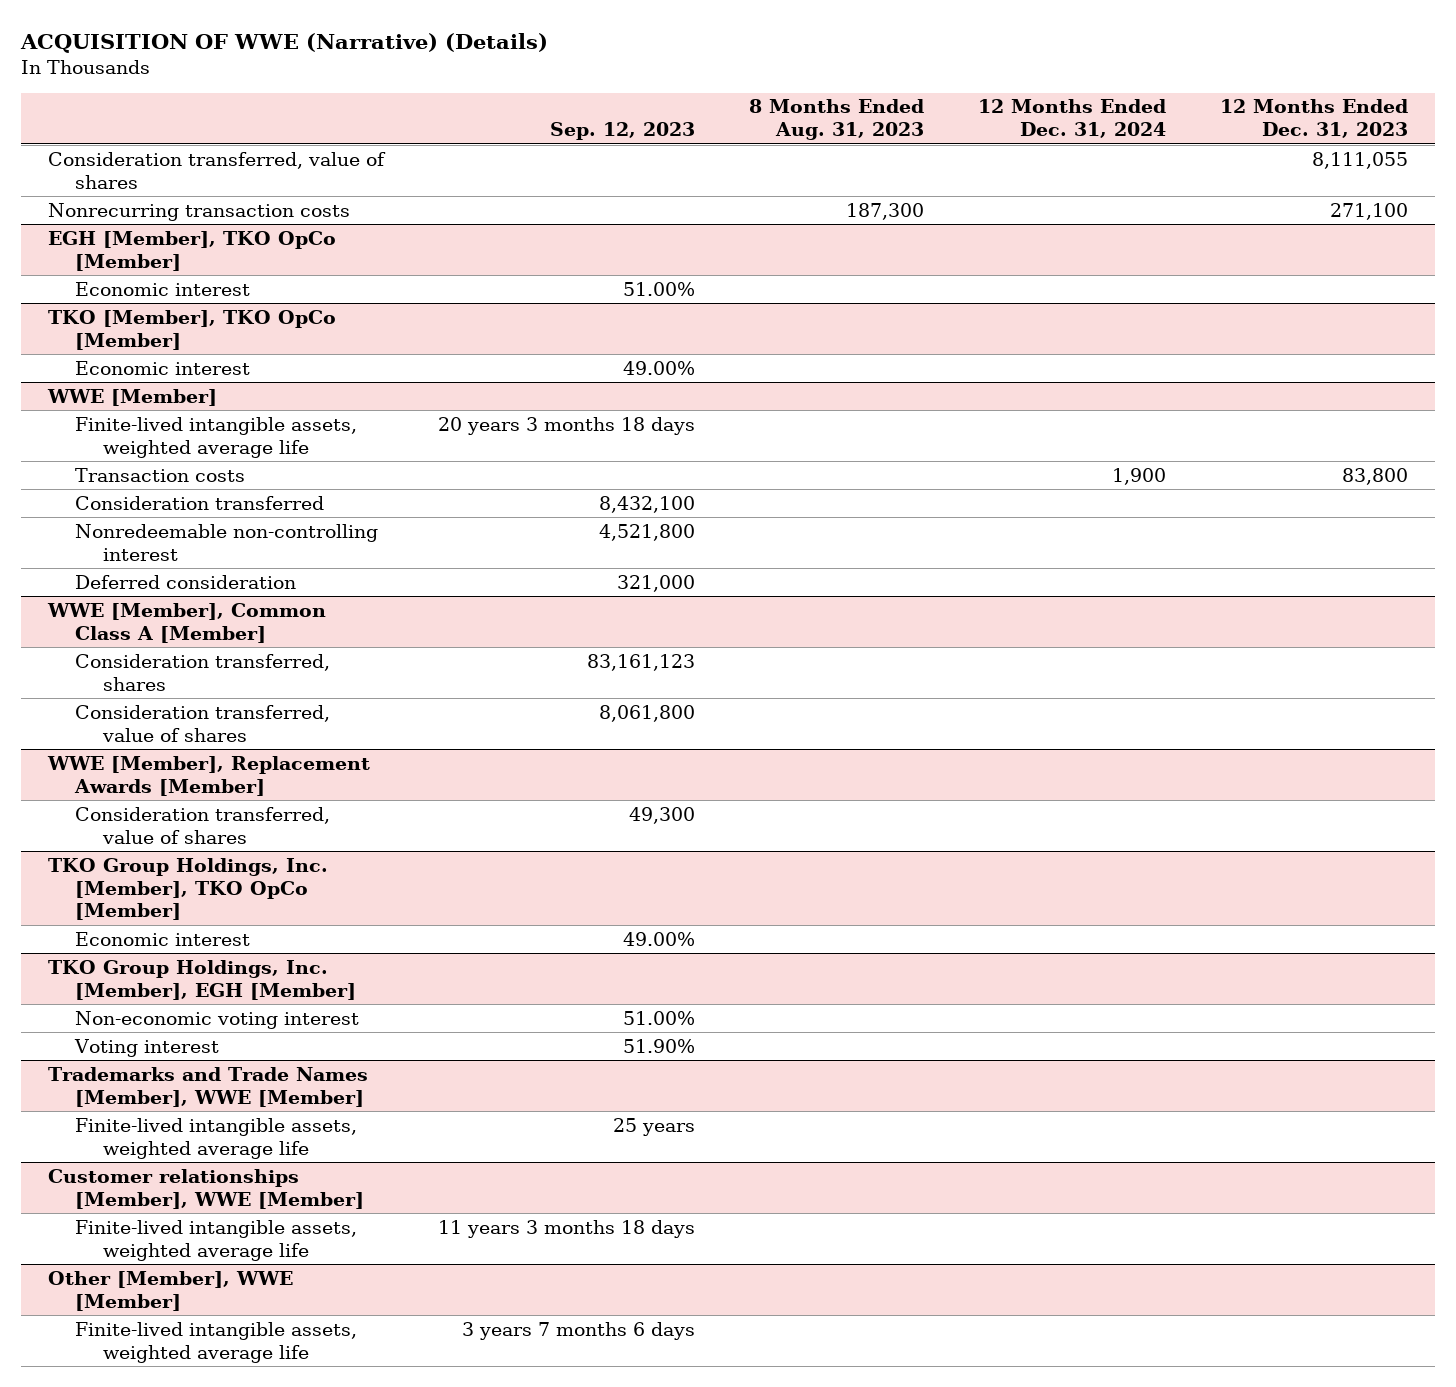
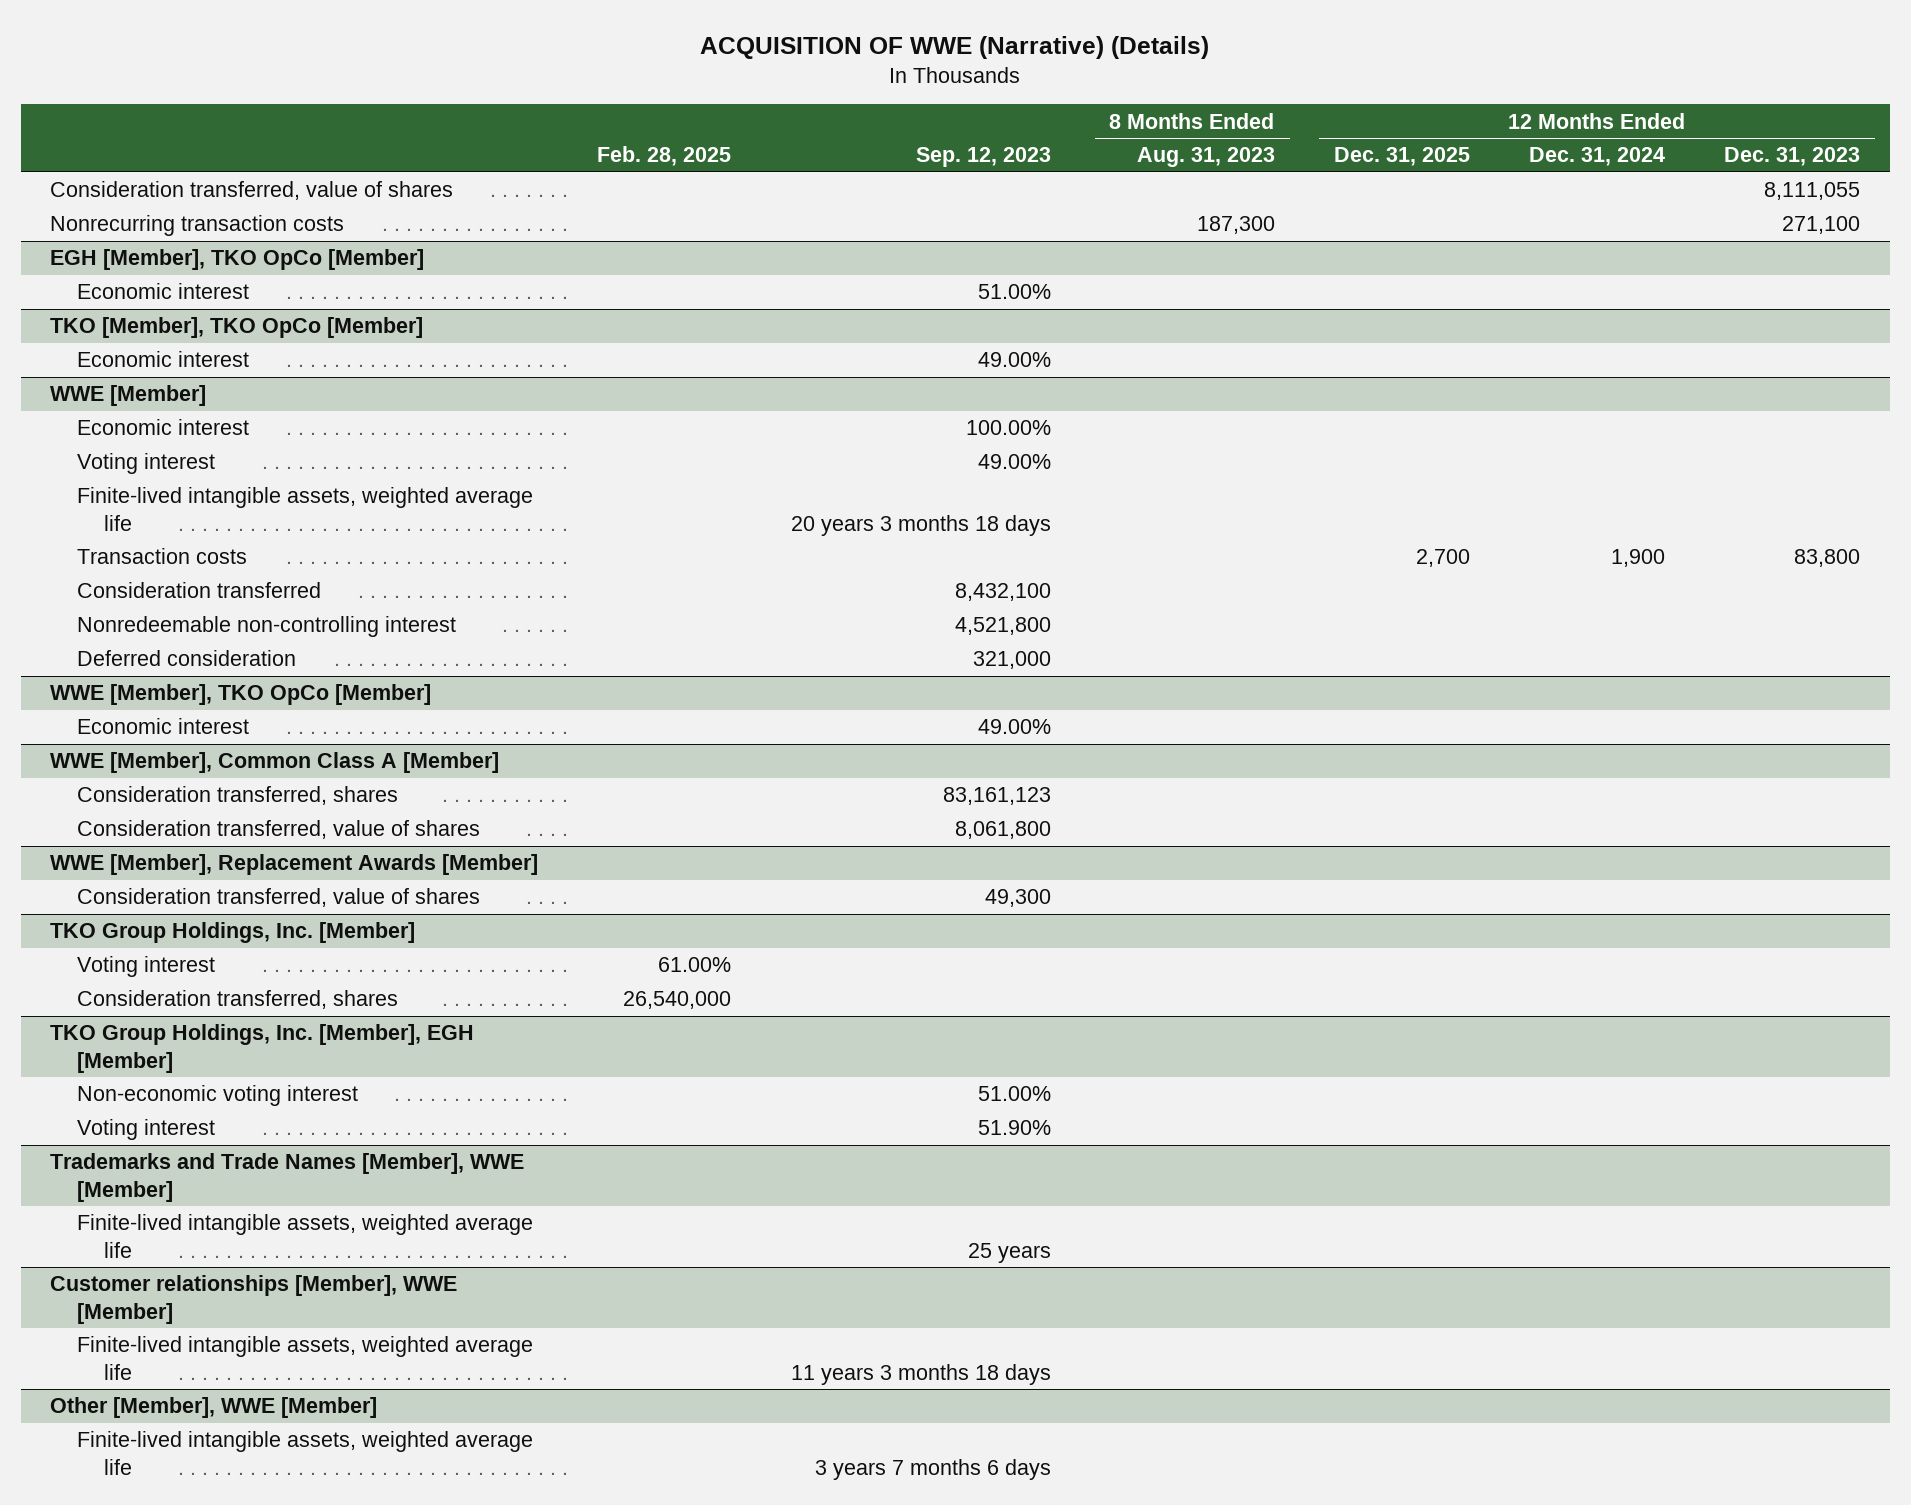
- | Sep. 12, 2023 | 8 Months Ended Aug. 31, 2023 | 12 Months Ended Dec. 31, 2024 | 12 Months Ended Dec. 31, 2023
+ | Feb. 28, 2025 | Sep. 12, 2023 | 8 Months Ended Aug. 31, 2023 | 12 Months Ended Dec. 31, 2025 | 12 Months Ended Dec. 31, 2024 | 12 Months Ended Dec. 31, 2023
@ WWE [Member]
+ Economic interest | | 100.00% | | | |
+ Voting interest | | 49.00% | | | |
+ WWE [Member], TKO OpCo [Member]
+ Economic interest | | 49.00% | | | |
- TKO Group Holdings, Inc. [Member], TKO OpCo [Member]
- Economic interest | 49.00% | | |
+ TKO Group Holdings, Inc. [Member]
+ Voting interest | 61.00% | | | | |
+ Consideration transferred, shares | 26,540,000 | | | | |

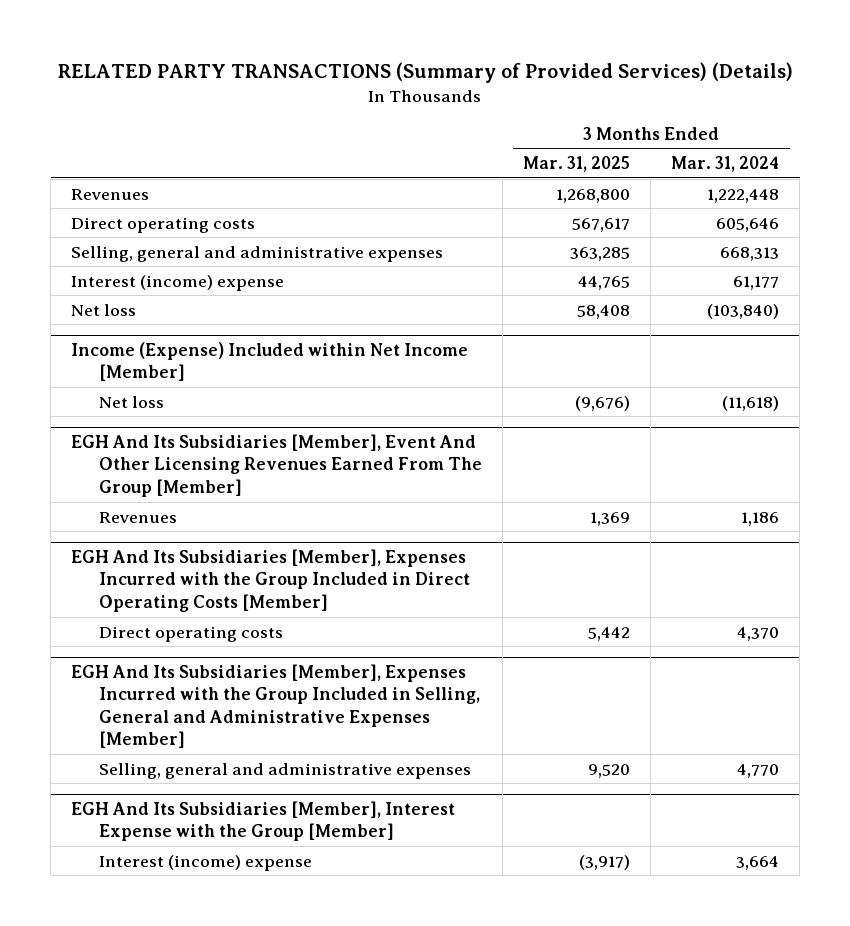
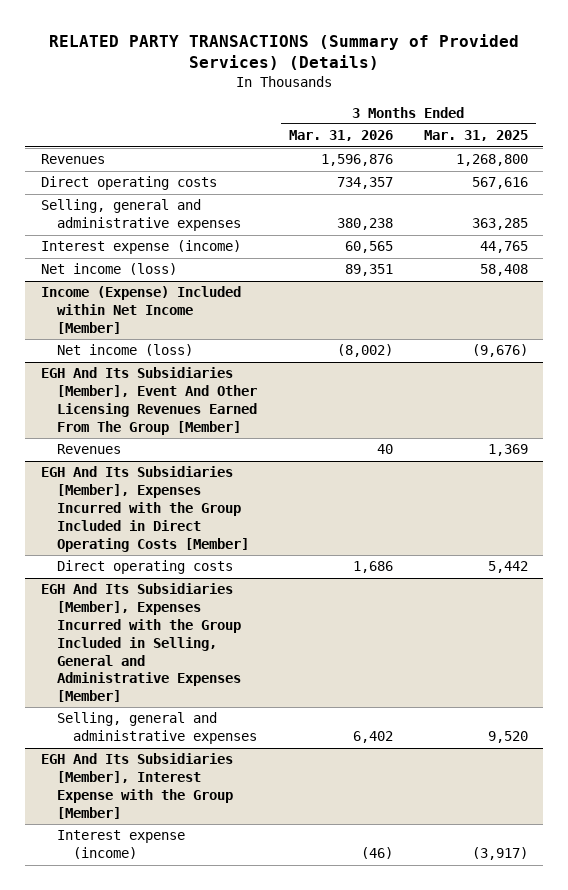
- | 3 Months Ended Mar. 31, 2025 | 3 Months Ended Mar. 31, 2024
+ | 3 Months Ended Mar. 31, 2026 | 3 Months Ended Mar. 31, 2025
- Direct operating costs | 567,617 | 605,646
+ Direct operating costs | 734,357 | 567,616
- Interest (income) expense | 44,765 | 61,177
- Net loss | 58,408 | (103,840)
+ Interest expense (income) | 60,565 | 44,765
+ Net income (loss) | 89,351 | 58,408
@ Income (Expense) Included within Net Income [Member]
- Net loss | (9,676) | (11,618)
+ Net income (loss) | (8,002) | (9,676)
@ EGH And Its Subsidiaries [Member], Interest Expense with the Group [Member]
- Interest (income) expense | (3,917) | 3,664
+ Interest expense (income) | (46) | (3,917)

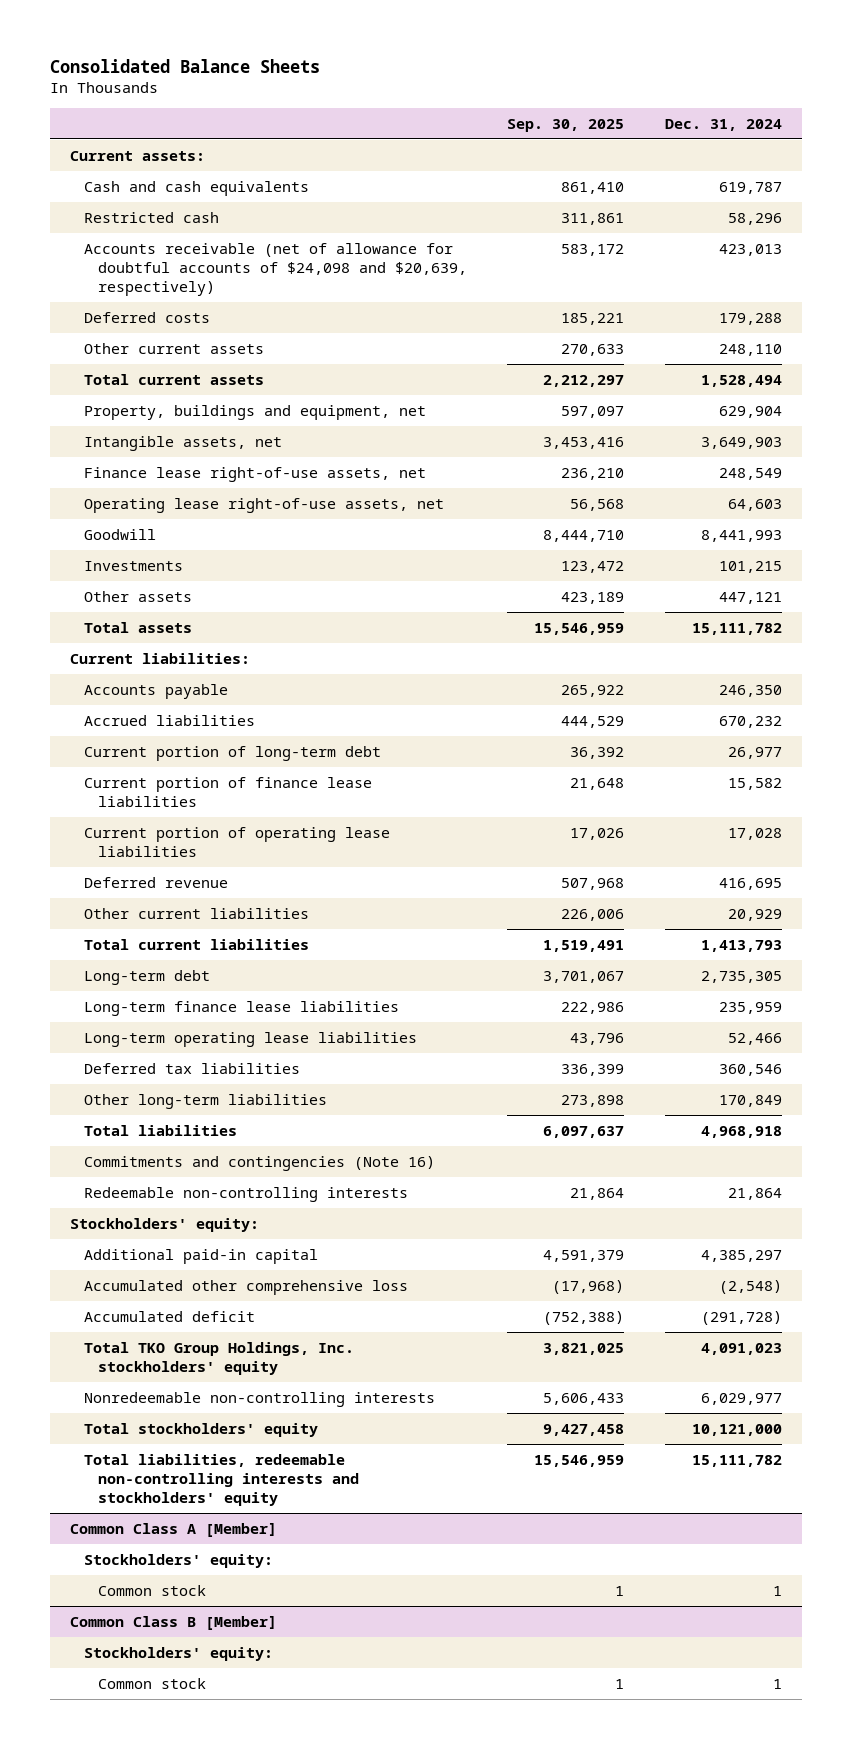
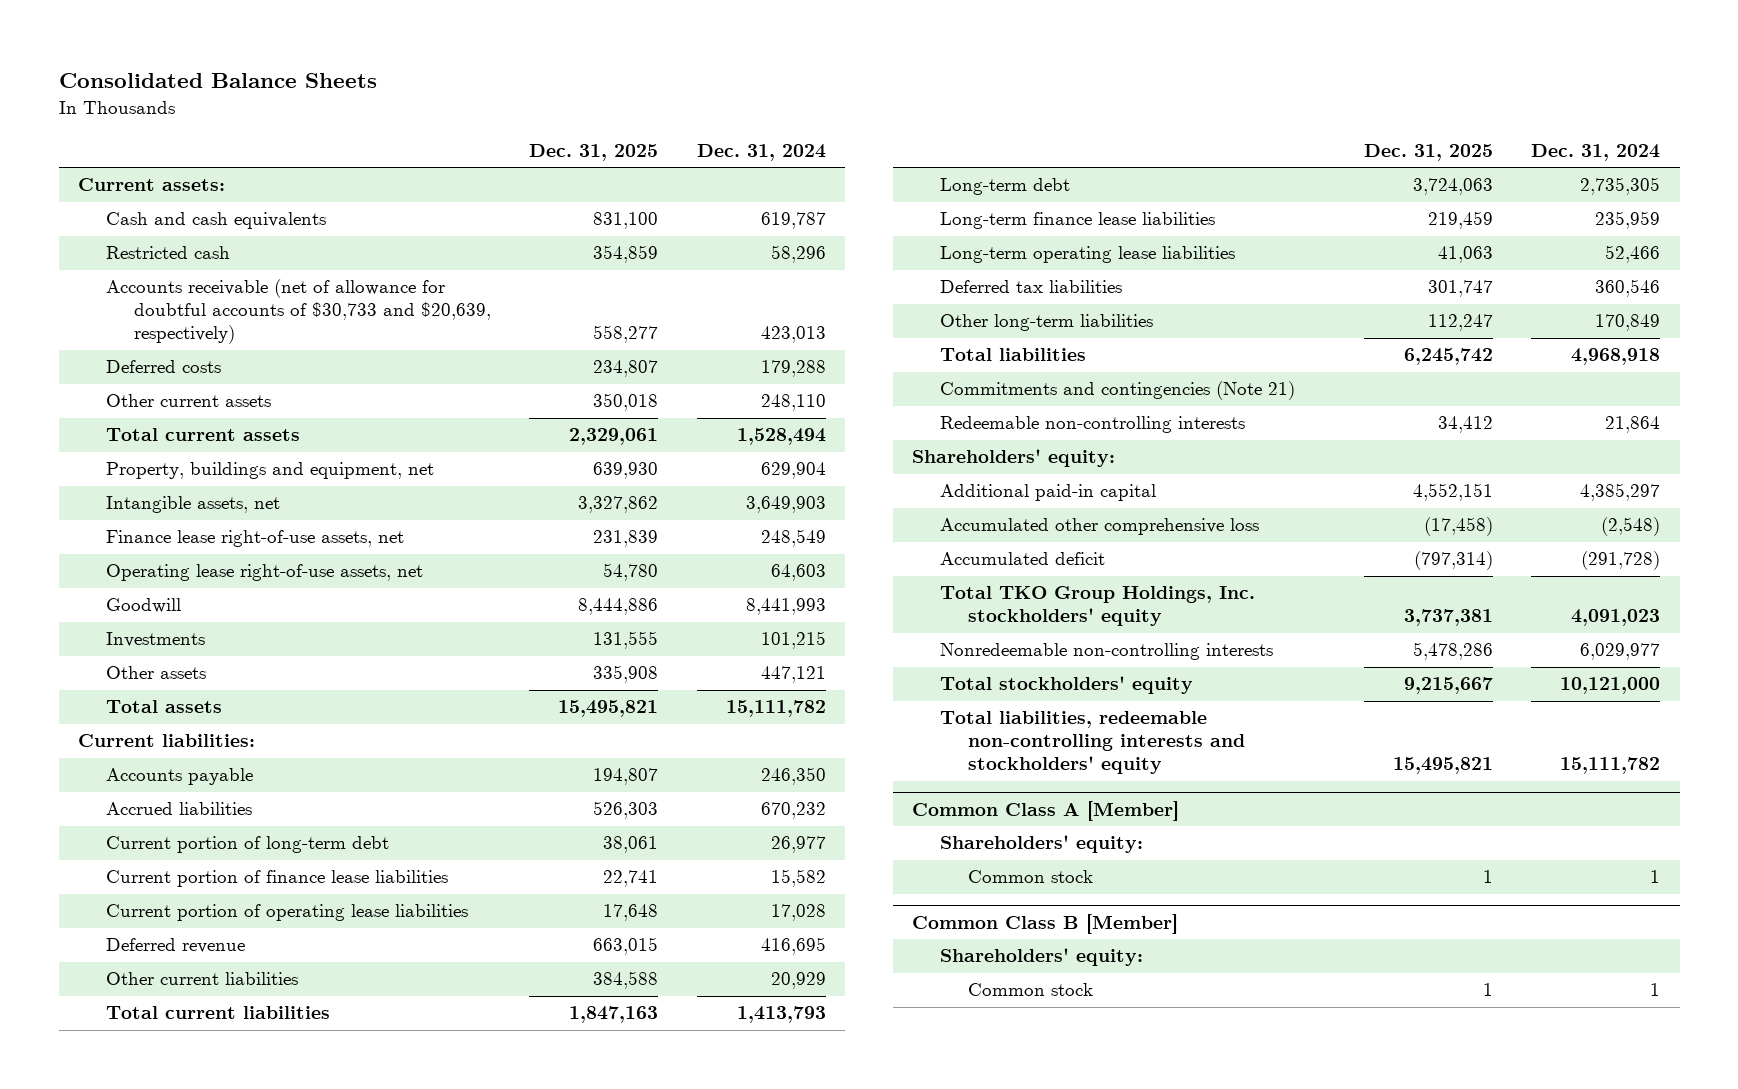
- | Sep. 30, 2025 | Dec. 31, 2024
+ | Dec. 31, 2025 | Dec. 31, 2024
- Accounts receivable (net of allowance for doubtful accounts of $24,098 and $20,639, respectively) | 583,172 | 423,013
+ Accounts receivable (net of allowance for doubtful accounts of $30,733 and $20,639, respectively) | 558,277 | 423,013
- Commitments and contingencies (Note 16)
+ Commitments and contingencies (Note 21)
- Stockholders' equity:
+ Shareholders' equity:
@ Common Class A [Member]
- Stockholders' equity:
+ Shareholders' equity:
@ Common Class B [Member]
- Stockholders' equity:
+ Shareholders' equity:

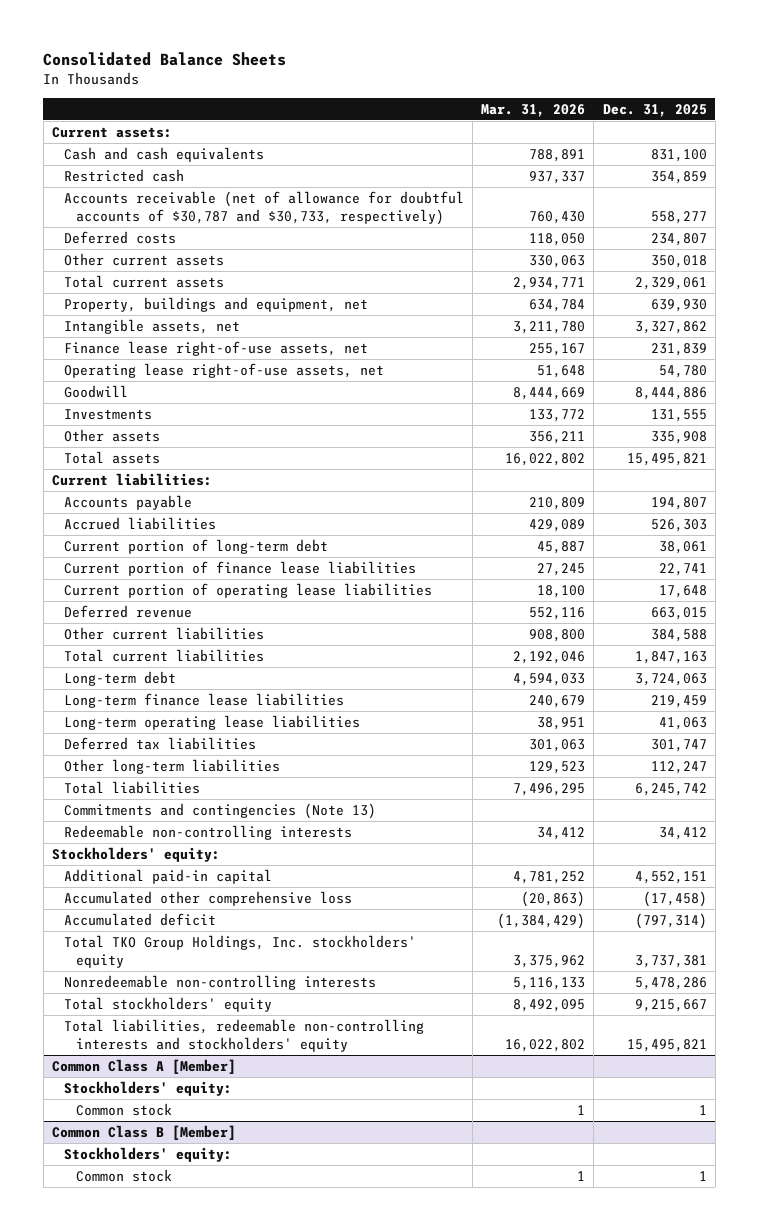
- | Dec. 31, 2025 | Dec. 31, 2024
+ | Mar. 31, 2026 | Dec. 31, 2025
- Accounts receivable (net of allowance for doubtful accounts of $30,733 and $20,639, respectively) | 558,277 | 423,013
+ Accounts receivable (net of allowance for doubtful accounts of $30,787 and $30,733, respectively) | 760,430 | 558,277
- Commitments and contingencies (Note 21)
+ Commitments and contingencies (Note 13)
- Shareholders' equity:
+ Stockholders' equity:
@ Common Class A [Member]
- Shareholders' equity:
+ Stockholders' equity:
@ Common Class B [Member]
- Shareholders' equity:
+ Stockholders' equity:

